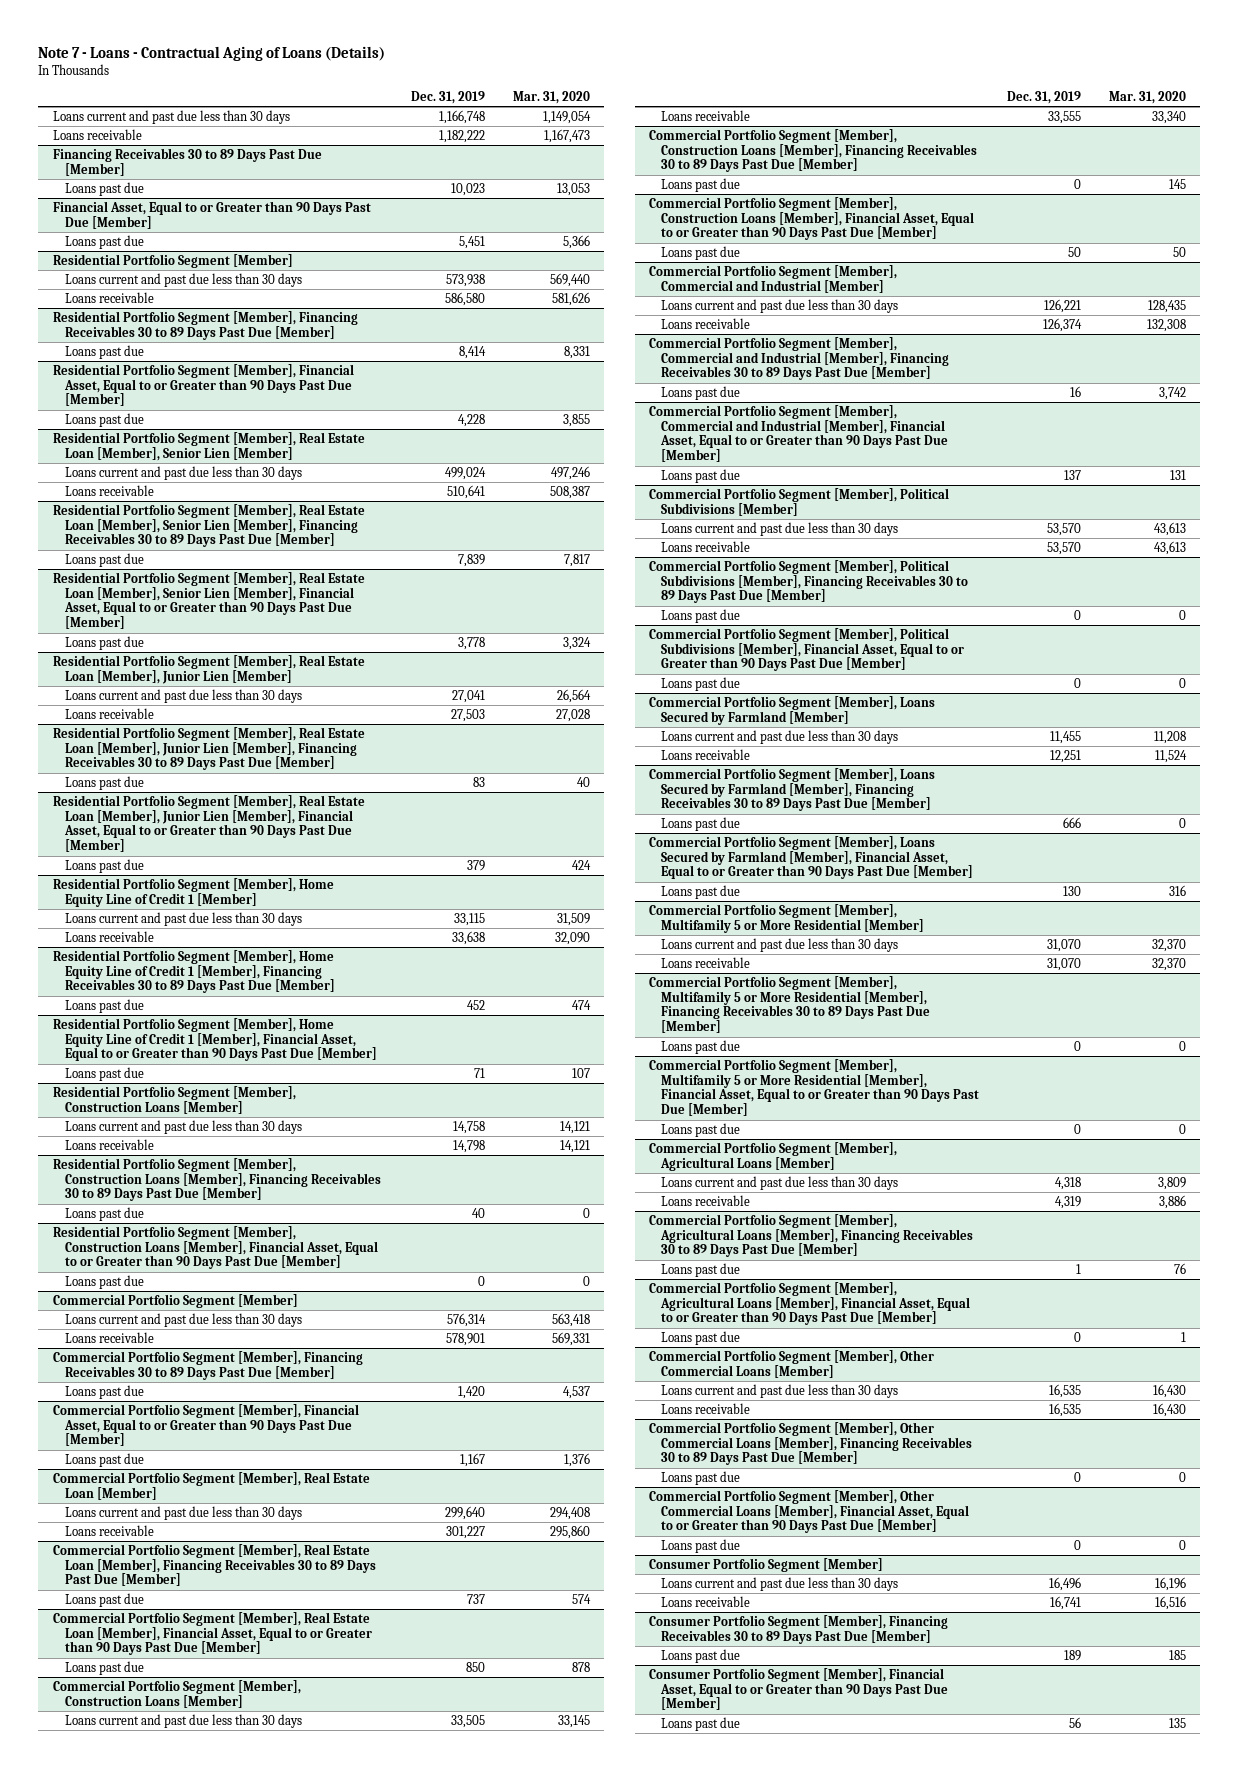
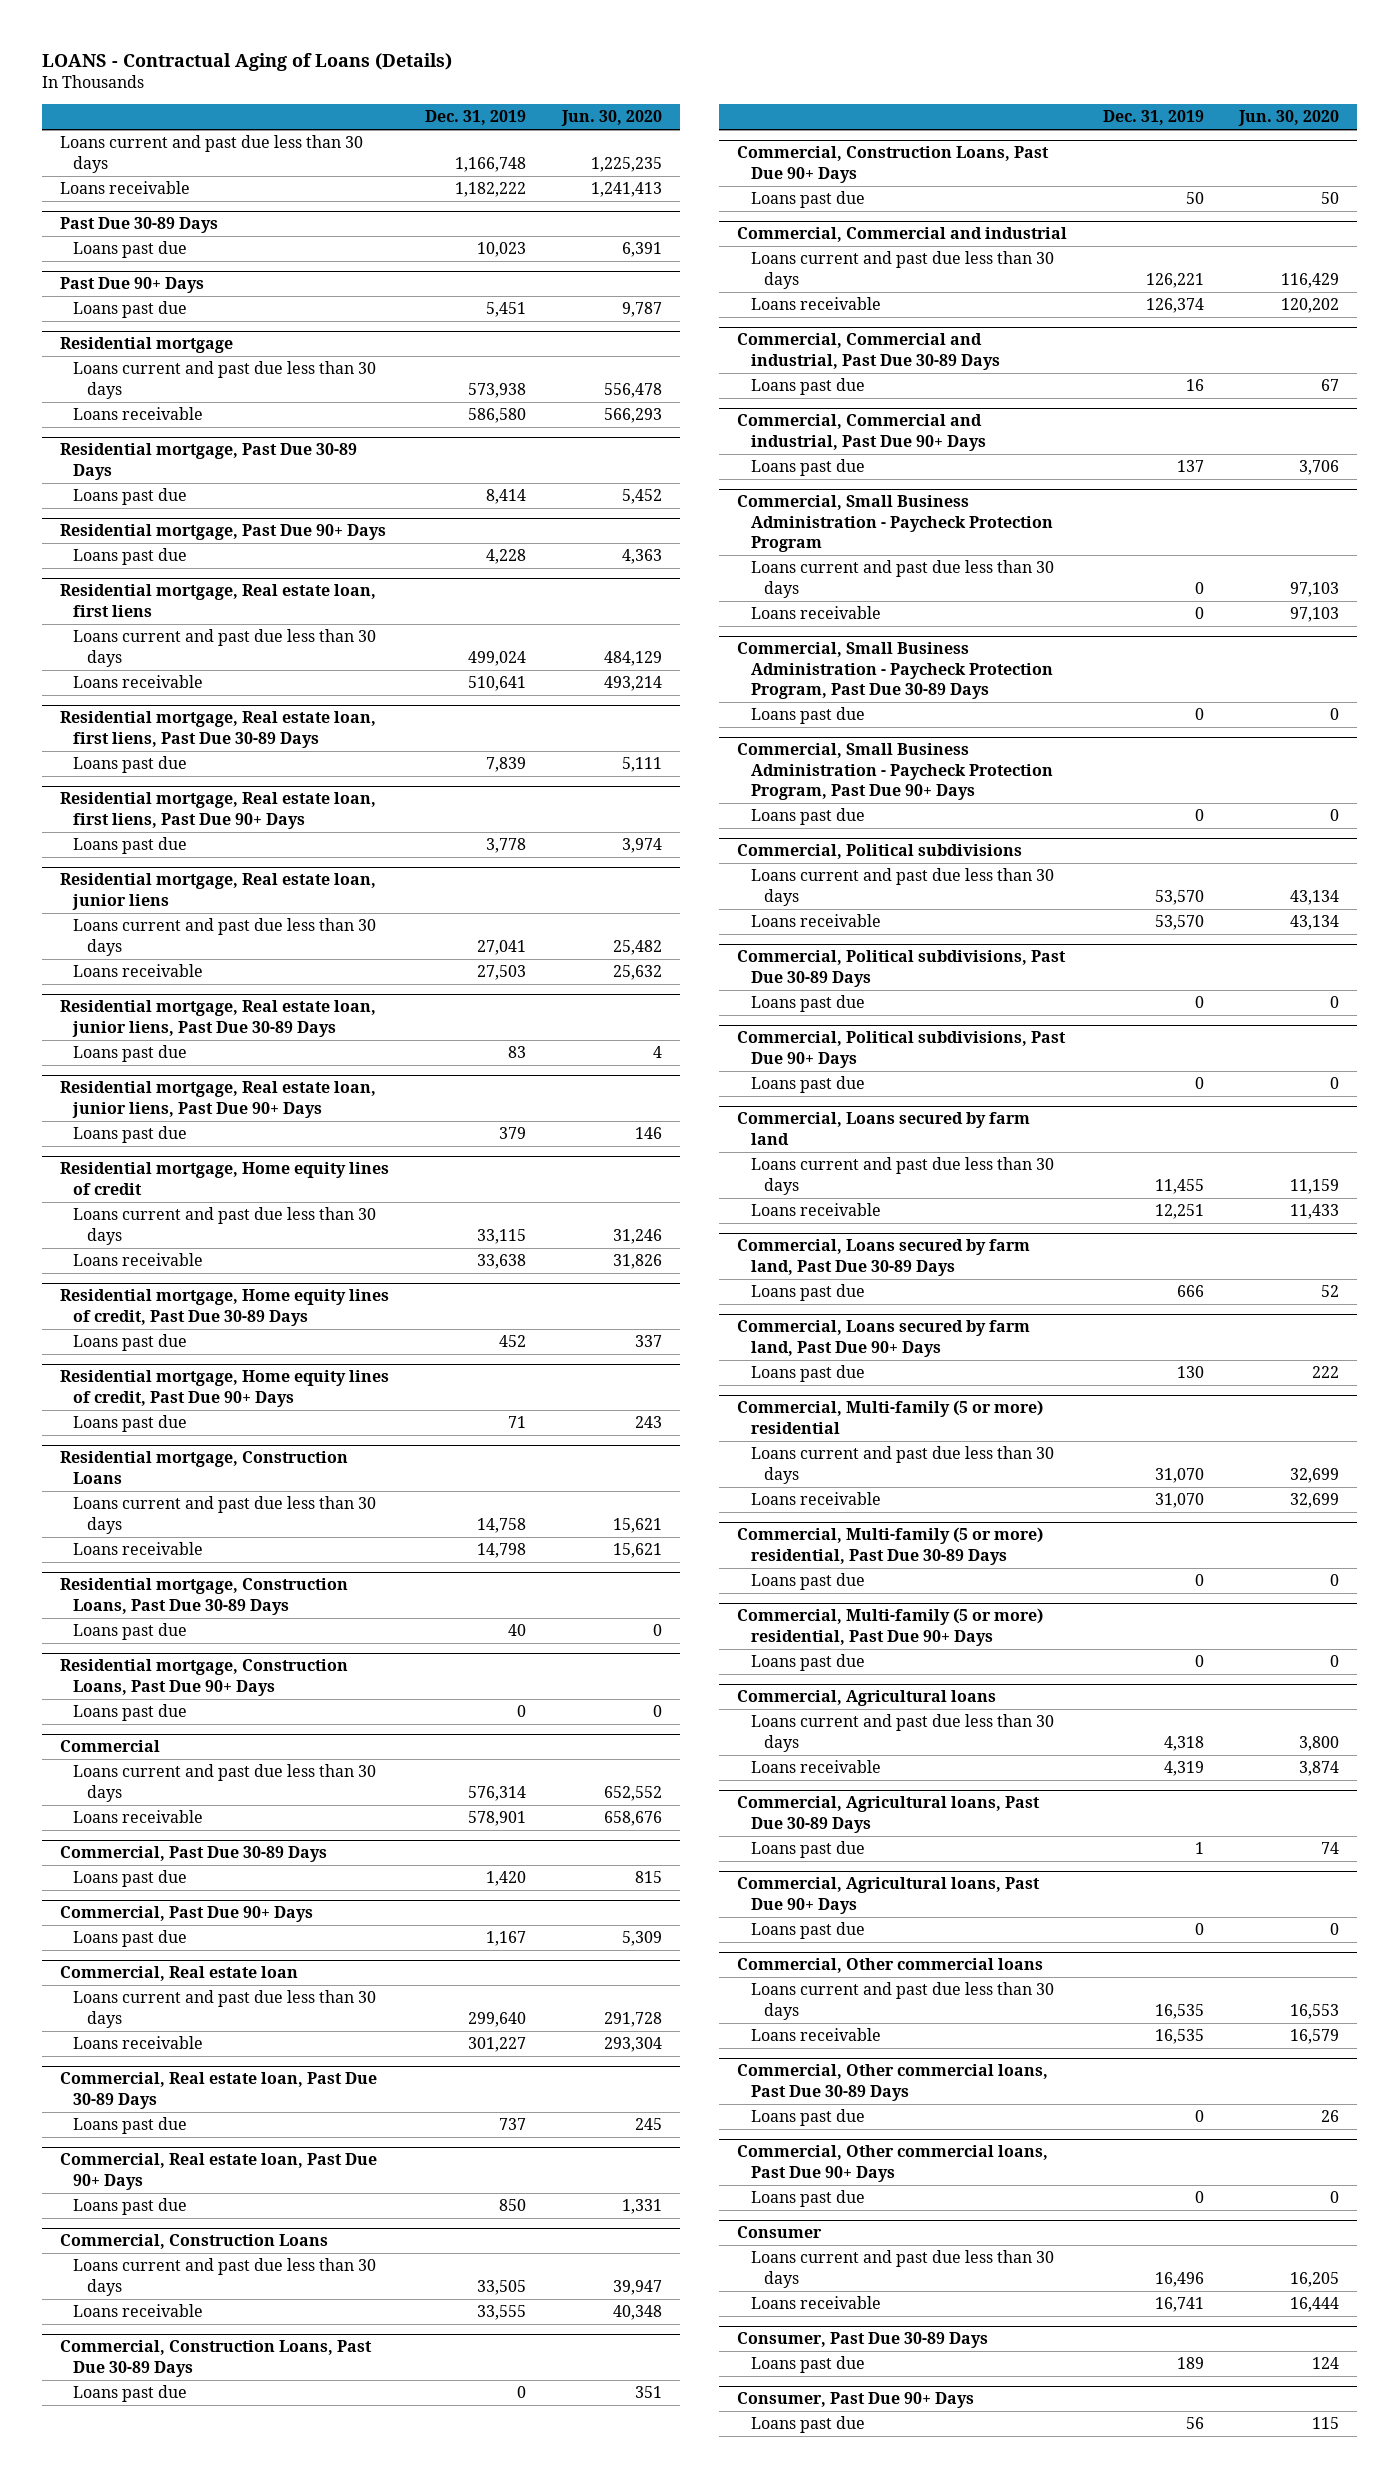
- Note 7 - Loans - Contractual Aging of Loans (Details)
+ LOANS - Contractual Aging of Loans (Details)
- | Dec. 31, 2019 | Mar. 31, 2020
+ | Dec. 31, 2019 | Jun. 30, 2020
- Financing Receivables 30 to 89 Days Past Due [Member]
+ Past Due 30-89 Days
- Financial Asset, Equal to or Greater than 90 Days Past Due [Member]
+ Past Due 90+ Days
- Residential Portfolio Segment [Member]
+ Residential mortgage
- Residential Portfolio Segment [Member], Financing Receivables 30 to 89 Days Past Due [Member]
+ Residential mortgage, Past Due 30-89 Days
- Residential Portfolio Segment [Member], Financial Asset, Equal to or Greater than 90 Days Past Due [Member]
+ Residential mortgage, Past Due 90+ Days
- Residential Portfolio Segment [Member], Real Estate Loan [Member], Senior Lien [Member]
+ Residential mortgage, Real estate loan, first liens
- Residential Portfolio Segment [Member], Real Estate Loan [Member], Senior Lien [Member], Financing Receivables 30 to 89 Days Past Due [Member]
+ Residential mortgage, Real estate loan, first liens, Past Due 30-89 Days
- Residential Portfolio Segment [Member], Real Estate Loan [Member], Senior Lien [Member], Financial Asset, Equal to or Greater than 90 Days Past Due [Member]
+ Residential mortgage, Real estate loan, first liens, Past Due 90+ Days
- Residential Portfolio Segment [Member], Real Estate Loan [Member], Junior Lien [Member]
+ Residential mortgage, Real estate loan, junior liens
- Residential Portfolio Segment [Member], Real Estate Loan [Member], Junior Lien [Member], Financing Receivables 30 to 89 Days Past Due [Member]
+ Residential mortgage, Real estate loan, junior liens, Past Due 30-89 Days
- Residential Portfolio Segment [Member], Real Estate Loan [Member], Junior Lien [Member], Financial Asset, Equal to or Greater than 90 Days Past Due [Member]
+ Residential mortgage, Real estate loan, junior liens, Past Due 90+ Days
- Residential Portfolio Segment [Member], Home Equity Line of Credit 1 [Member]
+ Residential mortgage, Home equity lines of credit
- Residential Portfolio Segment [Member], Home Equity Line of Credit 1 [Member], Financing Receivables 30 to 89 Days Past Due [Member]
+ Residential mortgage, Home equity lines of credit, Past Due 30-89 Days
- Residential Portfolio Segment [Member], Home Equity Line of Credit 1 [Member], Financial Asset, Equal to or Greater than 90 Days Past Due [Member]
+ Residential mortgage, Home equity lines of credit, Past Due 90+ Days
- Residential Portfolio Segment [Member], Construction Loans [Member]
+ Residential mortgage, Construction Loans
- Residential Portfolio Segment [Member], Construction Loans [Member], Financing Receivables 30 to 89 Days Past Due [Member]
+ Residential mortgage, Construction Loans, Past Due 30-89 Days
- Residential Portfolio Segment [Member], Construction Loans [Member], Financial Asset, Equal to or Greater than 90 Days Past Due [Member]
+ Residential mortgage, Construction Loans, Past Due 90+ Days
- Commercial Portfolio Segment [Member]
+ Commercial
- Commercial Portfolio Segment [Member], Financing Receivables 30 to 89 Days Past Due [Member]
+ Commercial, Past Due 30-89 Days
- Commercial Portfolio Segment [Member], Financial Asset, Equal to or Greater than 90 Days Past Due [Member]
+ Commercial, Past Due 90+ Days
- Commercial Portfolio Segment [Member], Real Estate Loan [Member]
+ Commercial, Real estate loan
- Commercial Portfolio Segment [Member], Real Estate Loan [Member], Financing Receivables 30 to 89 Days Past Due [Member]
+ Commercial, Real estate loan, Past Due 30-89 Days
- Commercial Portfolio Segment [Member], Real Estate Loan [Member], Financial Asset, Equal to or Greater than 90 Days Past Due [Member]
+ Commercial, Real estate loan, Past Due 90+ Days
- Commercial Portfolio Segment [Member], Construction Loans [Member]
+ Commercial, Construction Loans
- Commercial Portfolio Segment [Member], Construction Loans [Member], Financing Receivables 30 to 89 Days Past Due [Member]
+ Commercial, Construction Loans, Past Due 30-89 Days
- Commercial Portfolio Segment [Member], Construction Loans [Member], Financial Asset, Equal to or Greater than 90 Days Past Due [Member]
+ Commercial, Construction Loans, Past Due 90+ Days
- Commercial Portfolio Segment [Member], Commercial and Industrial [Member]
+ Commercial, Commercial and industrial
- Commercial Portfolio Segment [Member], Commercial and Industrial [Member], Financing Receivables 30 to 89 Days Past Due [Member]
+ Commercial, Commercial and industrial, Past Due 30-89 Days
- Commercial Portfolio Segment [Member], Commercial and Industrial [Member], Financial Asset, Equal to or Greater than 90 Days Past Due [Member]
+ Commercial, Commercial and industrial, Past Due 90+ Days
- Commercial Portfolio Segment [Member], Political Subdivisions [Member]
+ Commercial, Small Business Administration - Paycheck Protection Program
+ Loans current and past due less than 30 days | 0 | 97,103
+ Loans receivable | 0 | 97,103
+ Commercial, Small Business Administration - Paycheck Protection Program, Past Due 30-89 Days
+ Loans past due | 0 | 0
+ Commercial, Small Business Administration - Paycheck Protection Program, Past Due 90+ Days
+ Loans past due | 0 | 0
+ Commercial, Political subdivisions
- Commercial Portfolio Segment [Member], Political Subdivisions [Member], Financing Receivables 30 to 89 Days Past Due [Member]
+ Commercial, Political subdivisions, Past Due 30-89 Days
- Commercial Portfolio Segment [Member], Political Subdivisions [Member], Financial Asset, Equal to or Greater than 90 Days Past Due [Member]
+ Commercial, Political subdivisions, Past Due 90+ Days
- Commercial Portfolio Segment [Member], Loans Secured by Farmland [Member]
+ Commercial, Loans secured by farm land
- Commercial Portfolio Segment [Member], Loans Secured by Farmland [Member], Financing Receivables 30 to 89 Days Past Due [Member]
+ Commercial, Loans secured by farm land, Past Due 30-89 Days
- Commercial Portfolio Segment [Member], Loans Secured by Farmland [Member], Financial Asset, Equal to or Greater than 90 Days Past Due [Member]
+ Commercial, Loans secured by farm land, Past Due 90+ Days
- Commercial Portfolio Segment [Member], Multifamily 5 or More Residential [Member]
+ Commercial, Multi-family (5 or more) residential
- Commercial Portfolio Segment [Member], Multifamily 5 or More Residential [Member], Financing Receivables 30 to 89 Days Past Due [Member]
+ Commercial, Multi-family (5 or more) residential, Past Due 30-89 Days
- Commercial Portfolio Segment [Member], Multifamily 5 or More Residential [Member], Financial Asset, Equal to or Greater than 90 Days Past Due [Member]
+ Commercial, Multi-family (5 or more) residential, Past Due 90+ Days
- Commercial Portfolio Segment [Member], Agricultural Loans [Member]
+ Commercial, Agricultural loans
- Commercial Portfolio Segment [Member], Agricultural Loans [Member], Financing Receivables 30 to 89 Days Past Due [Member]
+ Commercial, Agricultural loans, Past Due 30-89 Days
- Commercial Portfolio Segment [Member], Agricultural Loans [Member], Financial Asset, Equal to or Greater than 90 Days Past Due [Member]
+ Commercial, Agricultural loans, Past Due 90+ Days
- Commercial Portfolio Segment [Member], Other Commercial Loans [Member]
+ Commercial, Other commercial loans
- Commercial Portfolio Segment [Member], Other Commercial Loans [Member], Financing Receivables 30 to 89 Days Past Due [Member]
+ Commercial, Other commercial loans, Past Due 30-89 Days
- Commercial Portfolio Segment [Member], Other Commercial Loans [Member], Financial Asset, Equal to or Greater than 90 Days Past Due [Member]
+ Commercial, Other commercial loans, Past Due 90+ Days
- Consumer Portfolio Segment [Member]
+ Consumer
- Consumer Portfolio Segment [Member], Financing Receivables 30 to 89 Days Past Due [Member]
+ Consumer, Past Due 30-89 Days
- Consumer Portfolio Segment [Member], Financial Asset, Equal to or Greater than 90 Days Past Due [Member]
+ Consumer, Past Due 90+ Days

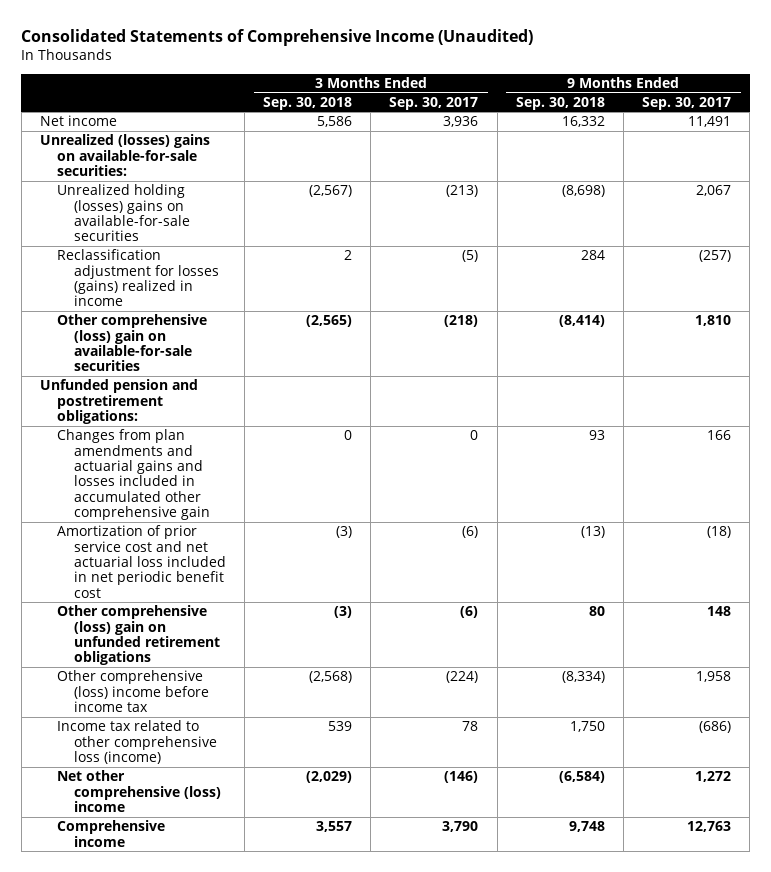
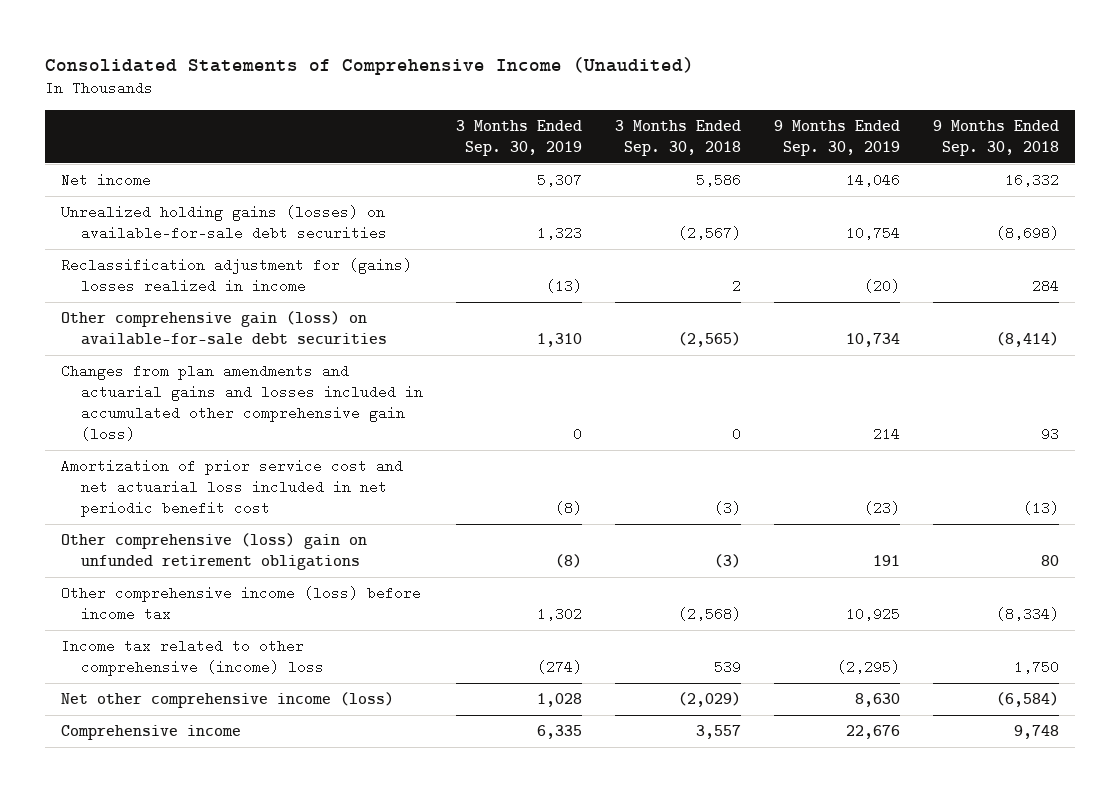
- | 3 Months Ended Sep. 30, 2018 | 3 Months Ended Sep. 30, 2017 | 9 Months Ended Sep. 30, 2018 | 9 Months Ended Sep. 30, 2017
+ | 3 Months Ended Sep. 30, 2019 | 3 Months Ended Sep. 30, 2018 | 9 Months Ended Sep. 30, 2019 | 9 Months Ended Sep. 30, 2018
- Unrealized (losses) gains on available-for-sale securities:
- Unrealized holding (losses) gains on available-for-sale securities | (2,567) | (213) | (8,698) | 2,067
- Reclassification adjustment for losses (gains) realized in income | 2 | (5) | 284 | (257)
- Other comprehensive (loss) gain on available-for-sale securities | (2,565) | (218) | (8,414) | 1,810
- Unfunded pension and postretirement obligations:
- Changes from plan amendments and actuarial gains and losses included in accumulated other comprehensive gain | 0 | 0 | 93 | 166
+ Unrealized holding gains (losses) on available-for-sale debt securities | 1,323 | (2,567) | 10,754 | (8,698)
+ Reclassification adjustment for (gains) losses realized in income | (13) | 2 | (20) | 284
+ Other comprehensive gain (loss) on available-for-sale debt securities | 1,310 | (2,565) | 10,734 | (8,414)
+ Changes from plan amendments and actuarial gains and losses included in accumulated other comprehensive gain (loss) | 0 | 0 | 214 | 93
- Other comprehensive (loss) income before income tax | (2,568) | (224) | (8,334) | 1,958
- Income tax related to other comprehensive loss (income) | 539 | 78 | 1,750 | (686)
- Net other comprehensive (loss) income | (2,029) | (146) | (6,584) | 1,272
+ Other comprehensive income (loss) before income tax | 1,302 | (2,568) | 10,925 | (8,334)
+ Income tax related to other comprehensive (income) loss | (274) | 539 | (2,295) | 1,750
+ Net other comprehensive income (loss) | 1,028 | (2,029) | 8,630 | (6,584)

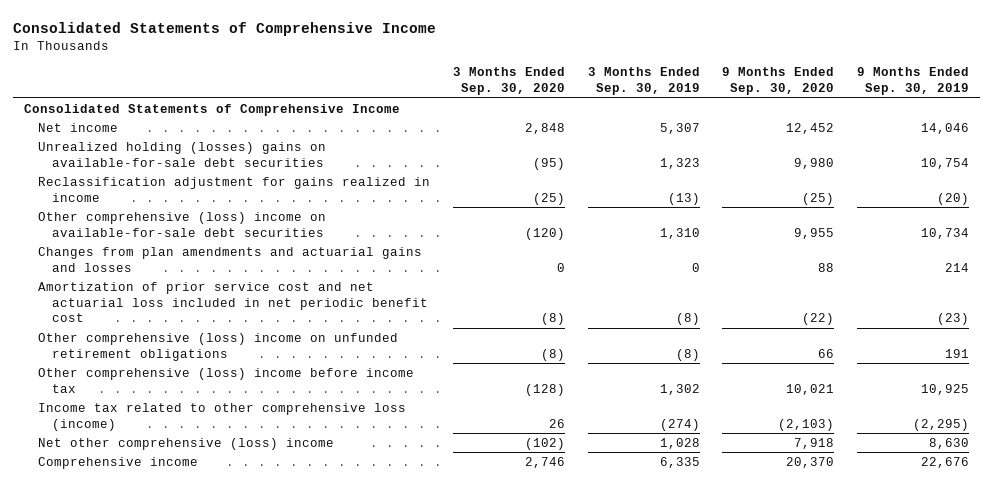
- Consolidated Statements of Comprehensive Income (Unaudited)
+ Consolidated Statements of Comprehensive Income
- | 3 Months Ended Sep. 30, 2019 | 3 Months Ended Sep. 30, 2018 | 9 Months Ended Sep. 30, 2019 | 9 Months Ended Sep. 30, 2018
+ | 3 Months Ended Sep. 30, 2020 | 3 Months Ended Sep. 30, 2019 | 9 Months Ended Sep. 30, 2020 | 9 Months Ended Sep. 30, 2019
+ Consolidated Statements of Comprehensive Income
- Unrealized holding gains (losses) on available-for-sale debt securities | 1,323 | (2,567) | 10,754 | (8,698)
- Reclassification adjustment for (gains) losses realized in income | (13) | 2 | (20) | 284
- Other comprehensive gain (loss) on available-for-sale debt securities | 1,310 | (2,565) | 10,734 | (8,414)
- Changes from plan amendments and actuarial gains and losses included in accumulated other comprehensive gain (loss) | 0 | 0 | 214 | 93
+ Unrealized holding (losses) gains on available-for-sale debt securities | (95) | 1,323 | 9,980 | 10,754
+ Reclassification adjustment for gains realized in income | (25) | (13) | (25) | (20)
+ Other comprehensive (loss) income on available-for-sale debt securities | (120) | 1,310 | 9,955 | 10,734
+ Changes from plan amendments and actuarial gains and losses | 0 | 0 | 88 | 214
- Other comprehensive (loss) gain on unfunded retirement obligations | (8) | (3) | 191 | 80
- Other comprehensive income (loss) before income tax | 1,302 | (2,568) | 10,925 | (8,334)
- Income tax related to other comprehensive (income) loss | (274) | 539 | (2,295) | 1,750
- Net other comprehensive income (loss) | 1,028 | (2,029) | 8,630 | (6,584)
+ Other comprehensive (loss) income on unfunded retirement obligations | (8) | (8) | 66 | 191
+ Other comprehensive (loss) income before income tax | (128) | 1,302 | 10,021 | 10,925
+ Income tax related to other comprehensive loss (income) | 26 | (274) | (2,103) | (2,295)
+ Net other comprehensive (loss) income | (102) | 1,028 | 7,918 | 8,630

